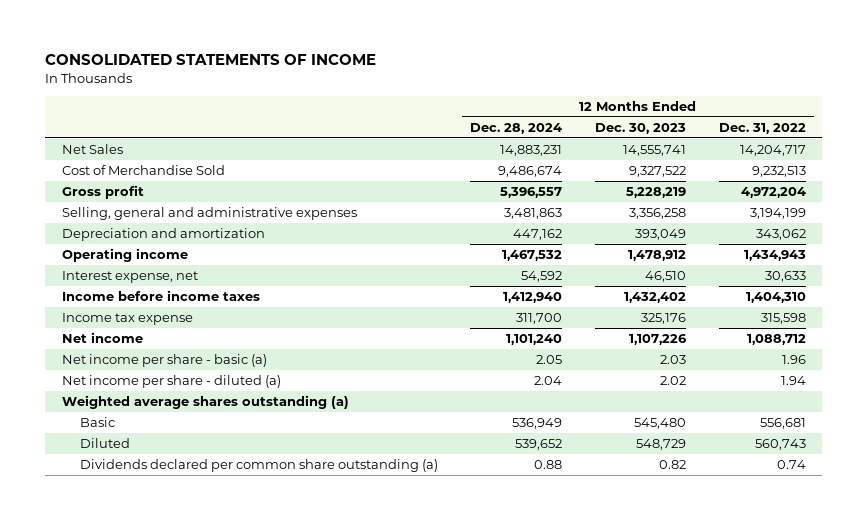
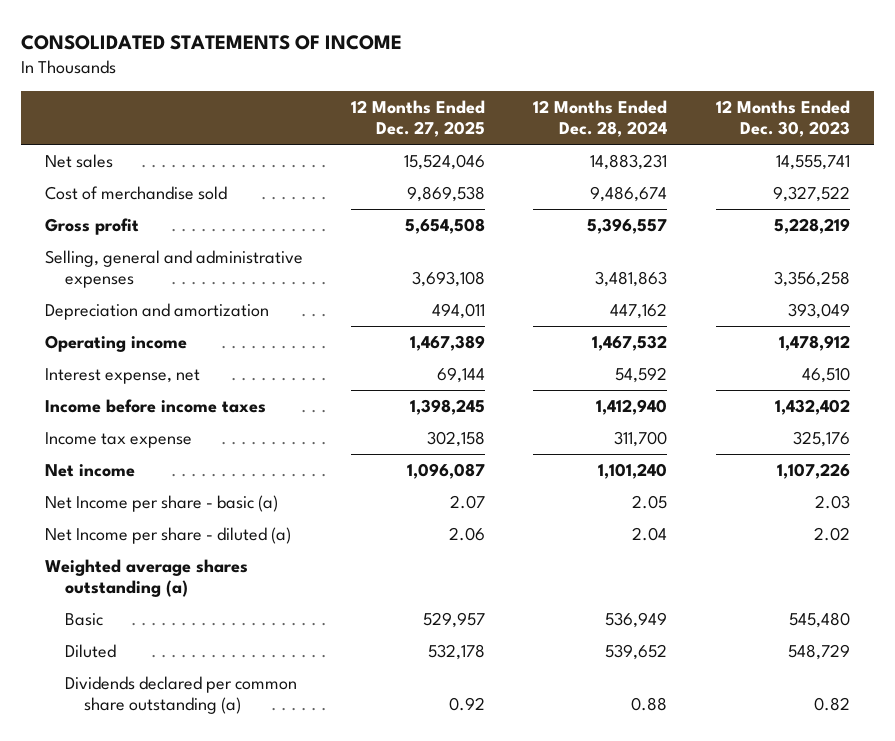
- | 12 Months Ended Dec. 28, 2024 | 12 Months Ended Dec. 30, 2023 | 12 Months Ended Dec. 31, 2022
+ | 12 Months Ended Dec. 27, 2025 | 12 Months Ended Dec. 28, 2024 | 12 Months Ended Dec. 30, 2023
- Net Sales | 14,883,231 | 14,555,741 | 14,204,717
- Cost of Merchandise Sold | 9,486,674 | 9,327,522 | 9,232,513
+ Net sales | 15,524,046 | 14,883,231 | 14,555,741
+ Cost of merchandise sold | 9,869,538 | 9,486,674 | 9,327,522
- Net income per share - basic (a) | 2.05 | 2.03 | 1.96
- Net income per share - diluted (a) | 2.04 | 2.02 | 1.94
+ Net Income per share - basic (a) | 2.07 | 2.05 | 2.03
+ Net Income per share - diluted (a) | 2.06 | 2.04 | 2.02

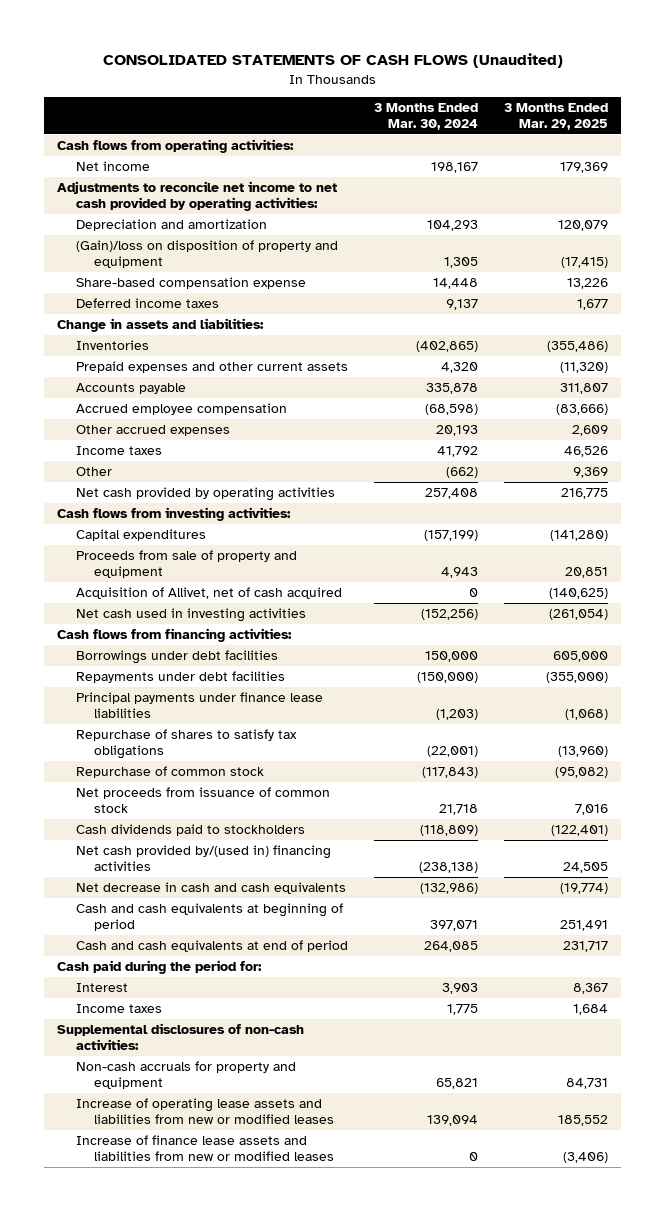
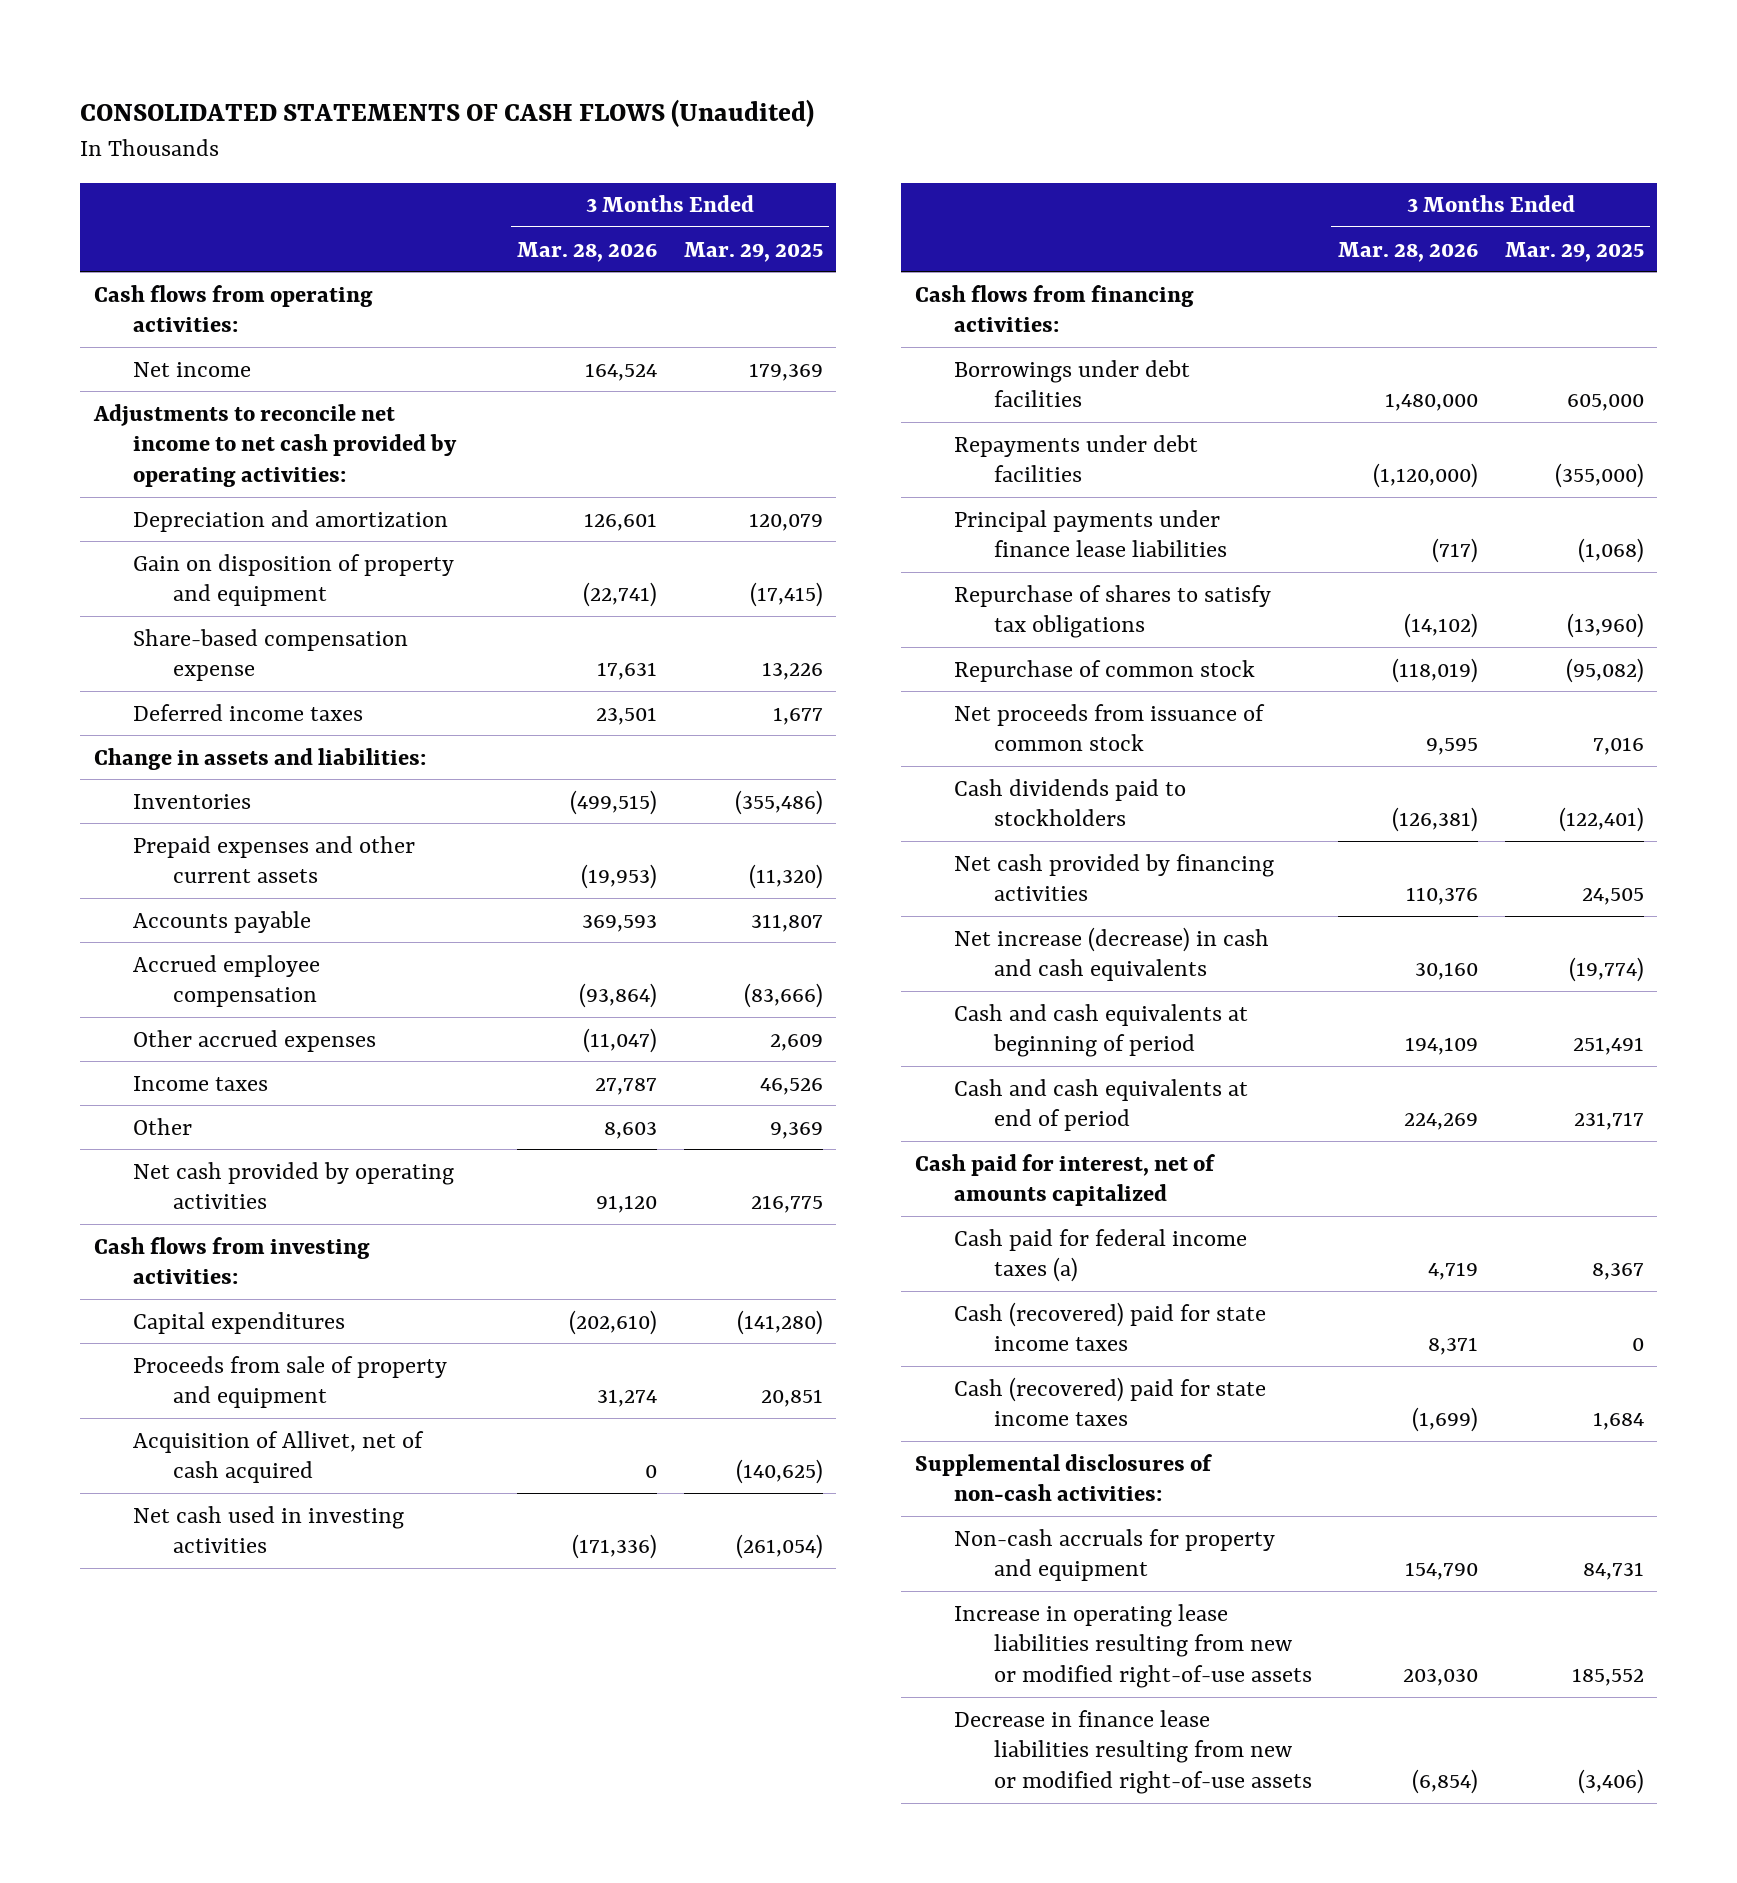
- | 3 Months Ended Mar. 30, 2024 | 3 Months Ended Mar. 29, 2025
+ | 3 Months Ended Mar. 28, 2026 | 3 Months Ended Mar. 29, 2025
- (Gain)/loss on disposition of property and equipment | 1,305 | (17,415)
+ Gain on disposition of property and equipment | (22,741) | (17,415)
- Net cash provided by/(used in) financing activities | (238,138) | 24,505
- Net decrease in cash and cash equivalents | (132,986) | (19,774)
+ Net cash provided by financing activities | 110,376 | 24,505
+ Net increase (decrease) in cash and cash equivalents | 30,160 | (19,774)
- Cash paid during the period for:
- Interest | 3,903 | 8,367
- Income taxes | 1,775 | 1,684
+ Cash paid for interest, net of amounts capitalized
+ Cash paid for federal income taxes (a) | 4,719 | 8,367
+ Cash (recovered) paid for state income taxes | 8,371 | 0
+ Cash (recovered) paid for state income taxes | (1,699) | 1,684
- Increase of operating lease assets and liabilities from new or modified leases | 139,094 | 185,552
- Increase of finance lease assets and liabilities from new or modified leases | 0 | (3,406)
+ Increase in operating lease liabilities resulting from new or modified right-of-use assets | 203,030 | 185,552
+ Decrease in finance lease liabilities resulting from new or modified right-of-use assets | (6,854) | (3,406)

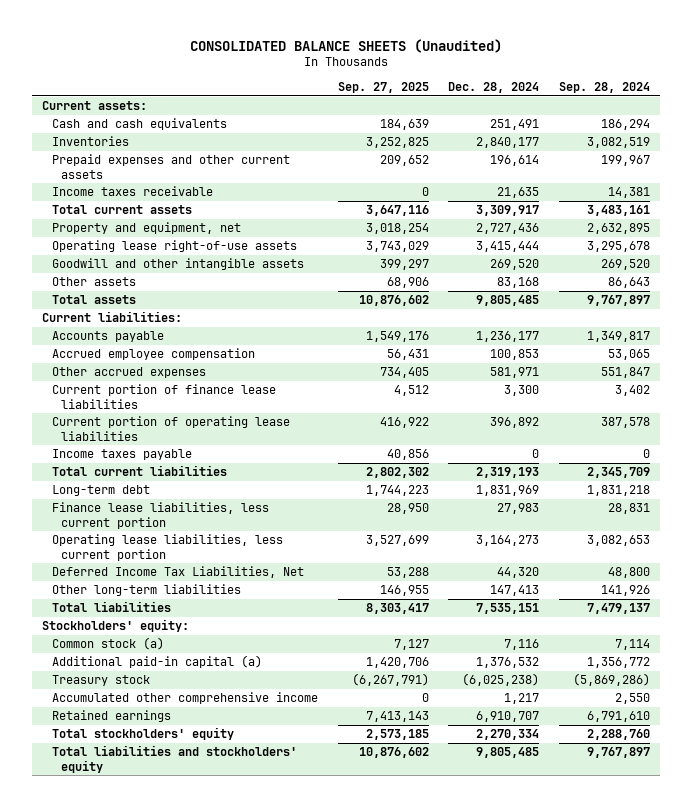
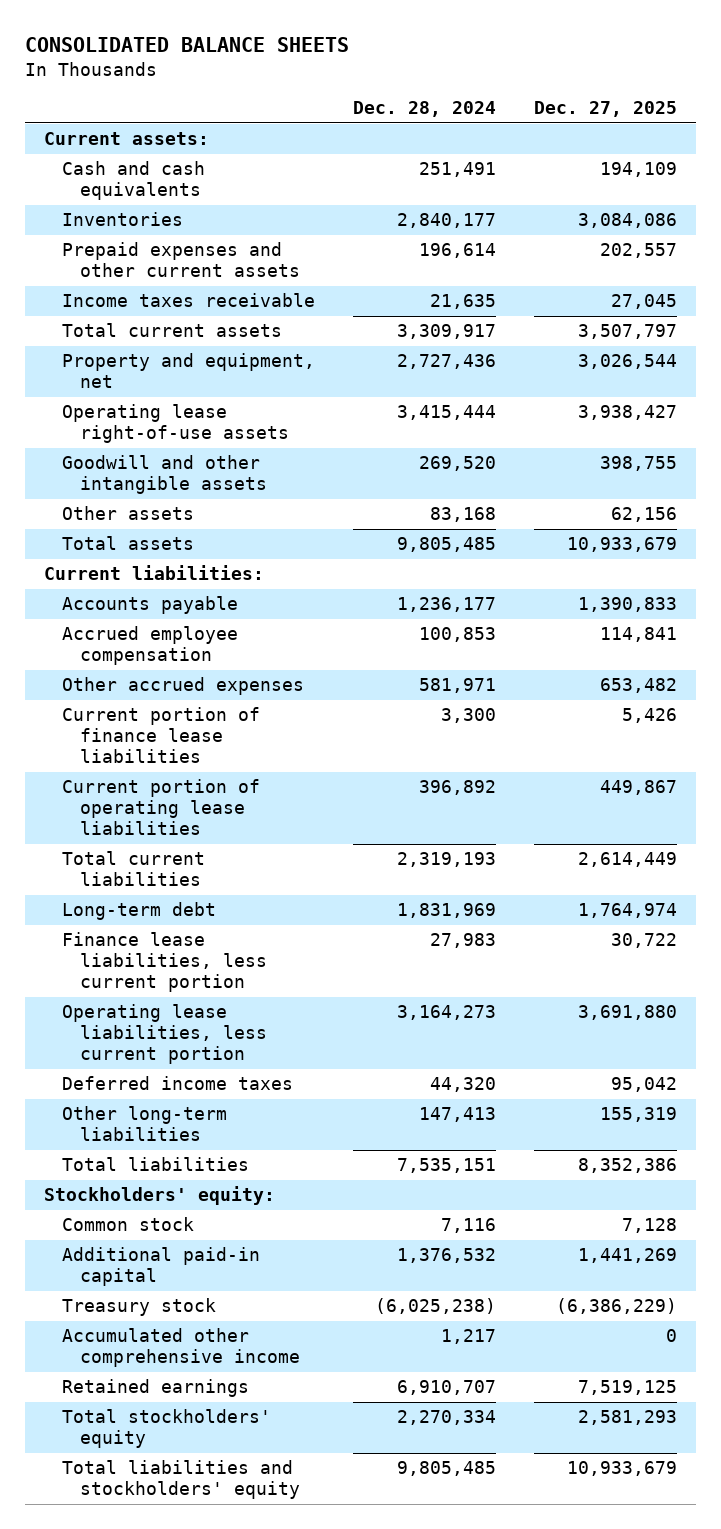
- CONSOLIDATED BALANCE SHEETS (Unaudited)
+ CONSOLIDATED BALANCE SHEETS
- | Sep. 27, 2025 | Dec. 28, 2024 | Sep. 28, 2024
+ | Dec. 28, 2024 | Dec. 27, 2025
- Income taxes payable | 40,856 | 0 | 0
- Deferred Income Tax Liabilities, Net | 53,288 | 44,320 | 48,800
+ Deferred income taxes | 44,320 | 95,042
- Common stock (a) | 7,127 | 7,116 | 7,114
- Additional paid-in capital (a) | 1,420,706 | 1,376,532 | 1,356,772
+ Common stock | 7,116 | 7,128
+ Additional paid-in capital | 1,376,532 | 1,441,269

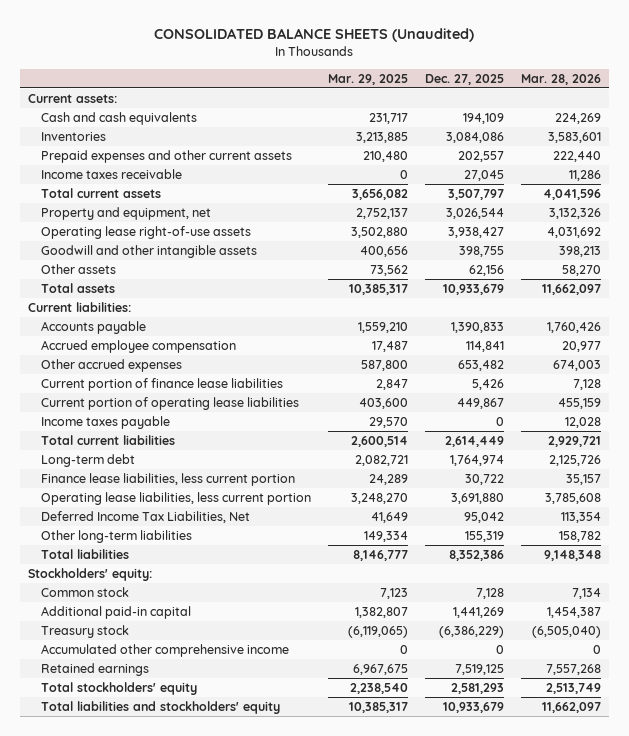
- CONSOLIDATED BALANCE SHEETS
+ CONSOLIDATED BALANCE SHEETS (Unaudited)
- | Dec. 28, 2024 | Dec. 27, 2025
+ | Mar. 29, 2025 | Dec. 27, 2025 | Mar. 28, 2026
+ Income taxes payable | 29,570 | 0 | 12,028
- Deferred income taxes | 44,320 | 95,042
+ Deferred Income Tax Liabilities, Net | 41,649 | 95,042 | 113,354

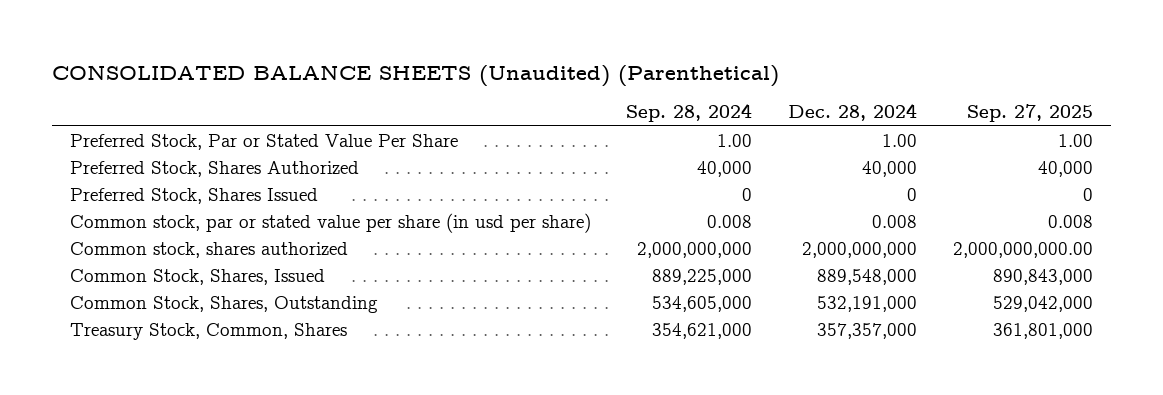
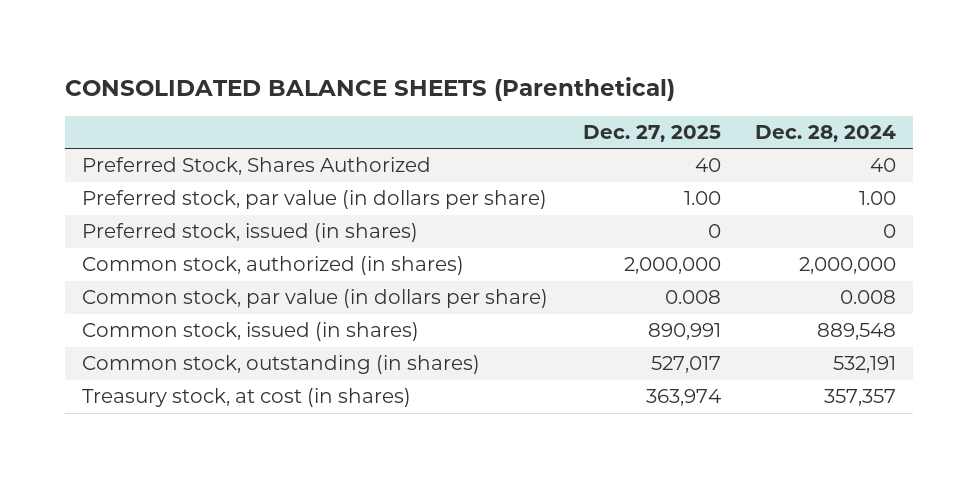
- CONSOLIDATED BALANCE SHEETS (Unaudited) (Parenthetical)
+ CONSOLIDATED BALANCE SHEETS (Parenthetical)
- | Sep. 28, 2024 | Dec. 28, 2024 | Sep. 27, 2025
+ | Dec. 27, 2025 | Dec. 28, 2024
- Preferred Stock, Par or Stated Value Per Share | 1.00 | 1.00 | 1.00
- Preferred Stock, Shares Authorized | 40,000 | 40,000 | 40,000
- Preferred Stock, Shares Issued | 0 | 0 | 0
- Common stock, par or stated value per share (in usd per share) | 0.008 | 0.008 | 0.008
- Common stock, shares authorized | 2,000,000,000 | 2,000,000,000 | 2,000,000,000.00
- Common Stock, Shares, Issued | 889,225,000 | 889,548,000 | 890,843,000
- Common Stock, Shares, Outstanding | 534,605,000 | 532,191,000 | 529,042,000
- Treasury Stock, Common, Shares | 354,621,000 | 357,357,000 | 361,801,000
+ Preferred Stock, Shares Authorized | 40 | 40
+ Preferred stock, par value (in dollars per share) | 1.00 | 1.00
+ Preferred stock, issued (in shares) | 0 | 0
+ Common stock, authorized (in shares) | 2,000,000 | 2,000,000
+ Common stock, par value (in dollars per share) | 0.008 | 0.008
+ Common stock, issued (in shares) | 890,991 | 889,548
+ Common stock, outstanding (in shares) | 527,017 | 532,191
+ Treasury stock, at cost (in shares) | 363,974 | 357,357

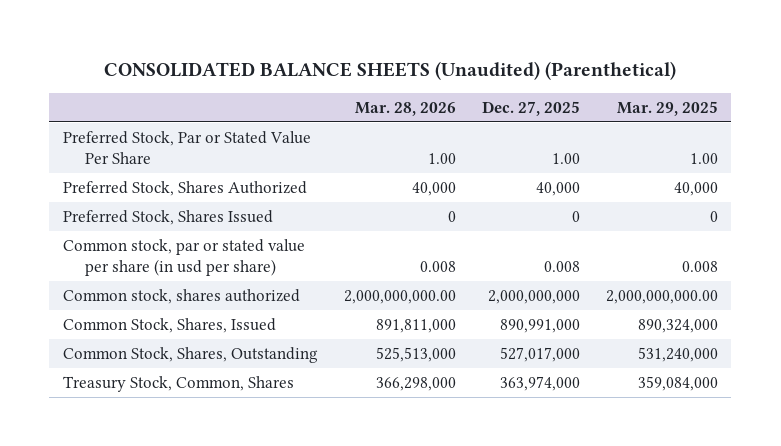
- CONSOLIDATED BALANCE SHEETS (Parenthetical)
+ CONSOLIDATED BALANCE SHEETS (Unaudited) (Parenthetical)
- | Dec. 27, 2025 | Dec. 28, 2024
+ | Mar. 28, 2026 | Dec. 27, 2025 | Mar. 29, 2025
- Preferred Stock, Shares Authorized | 40 | 40
- Preferred stock, par value (in dollars per share) | 1.00 | 1.00
- Preferred stock, issued (in shares) | 0 | 0
- Common stock, authorized (in shares) | 2,000,000 | 2,000,000
- Common stock, par value (in dollars per share) | 0.008 | 0.008
- Common stock, issued (in shares) | 890,991 | 889,548
- Common stock, outstanding (in shares) | 527,017 | 532,191
- Treasury stock, at cost (in shares) | 363,974 | 357,357
+ Preferred Stock, Par or Stated Value Per Share | 1.00 | 1.00 | 1.00
+ Preferred Stock, Shares Authorized | 40,000 | 40,000 | 40,000
+ Preferred Stock, Shares Issued | 0 | 0 | 0
+ Common stock, par or stated value per share (in usd per share) | 0.008 | 0.008 | 0.008
+ Common stock, shares authorized | 2,000,000,000.00 | 2,000,000,000 | 2,000,000,000.00
+ Common Stock, Shares, Issued | 891,811,000 | 890,991,000 | 890,324,000
+ Common Stock, Shares, Outstanding | 525,513,000 | 527,017,000 | 531,240,000
+ Treasury Stock, Common, Shares | 366,298,000 | 363,974,000 | 359,084,000

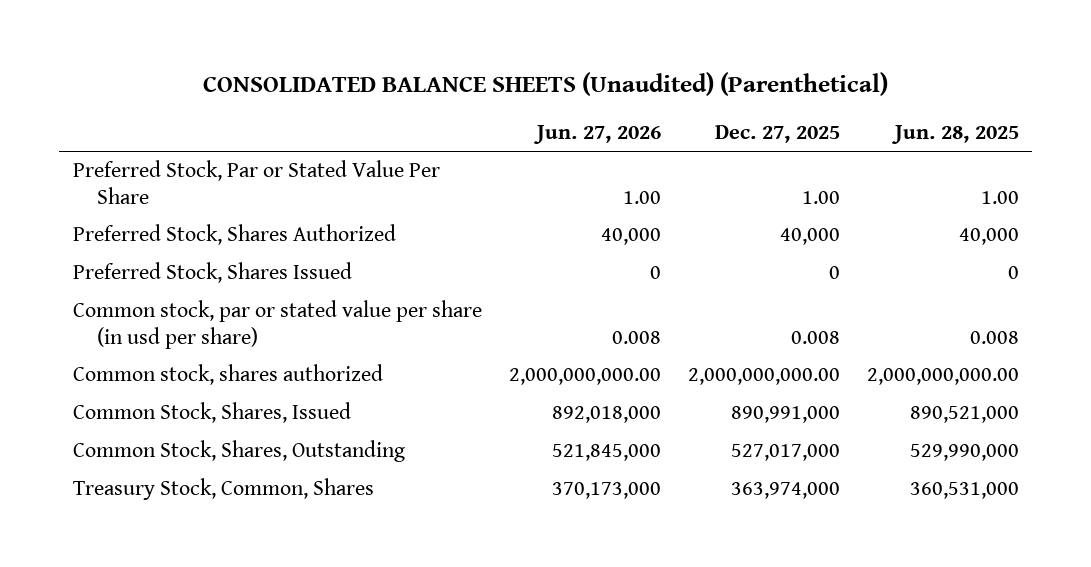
- | Mar. 28, 2026 | Dec. 27, 2025 | Mar. 29, 2025
+ | Jun. 27, 2026 | Dec. 27, 2025 | Jun. 28, 2025
- Common stock, shares authorized | 2,000,000,000.00 | 2,000,000,000 | 2,000,000,000.00
+ Common stock, shares authorized | 2,000,000,000.00 | 2,000,000,000.00 | 2,000,000,000.00

